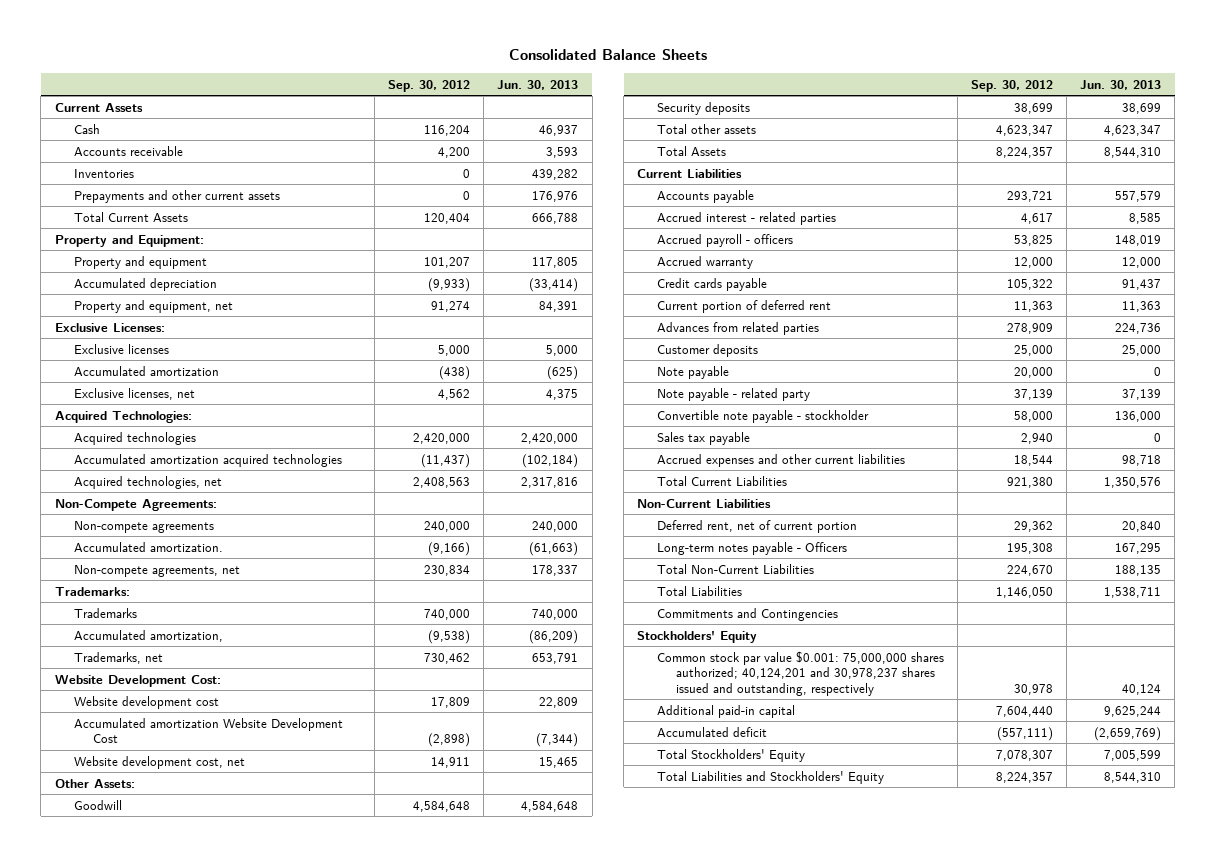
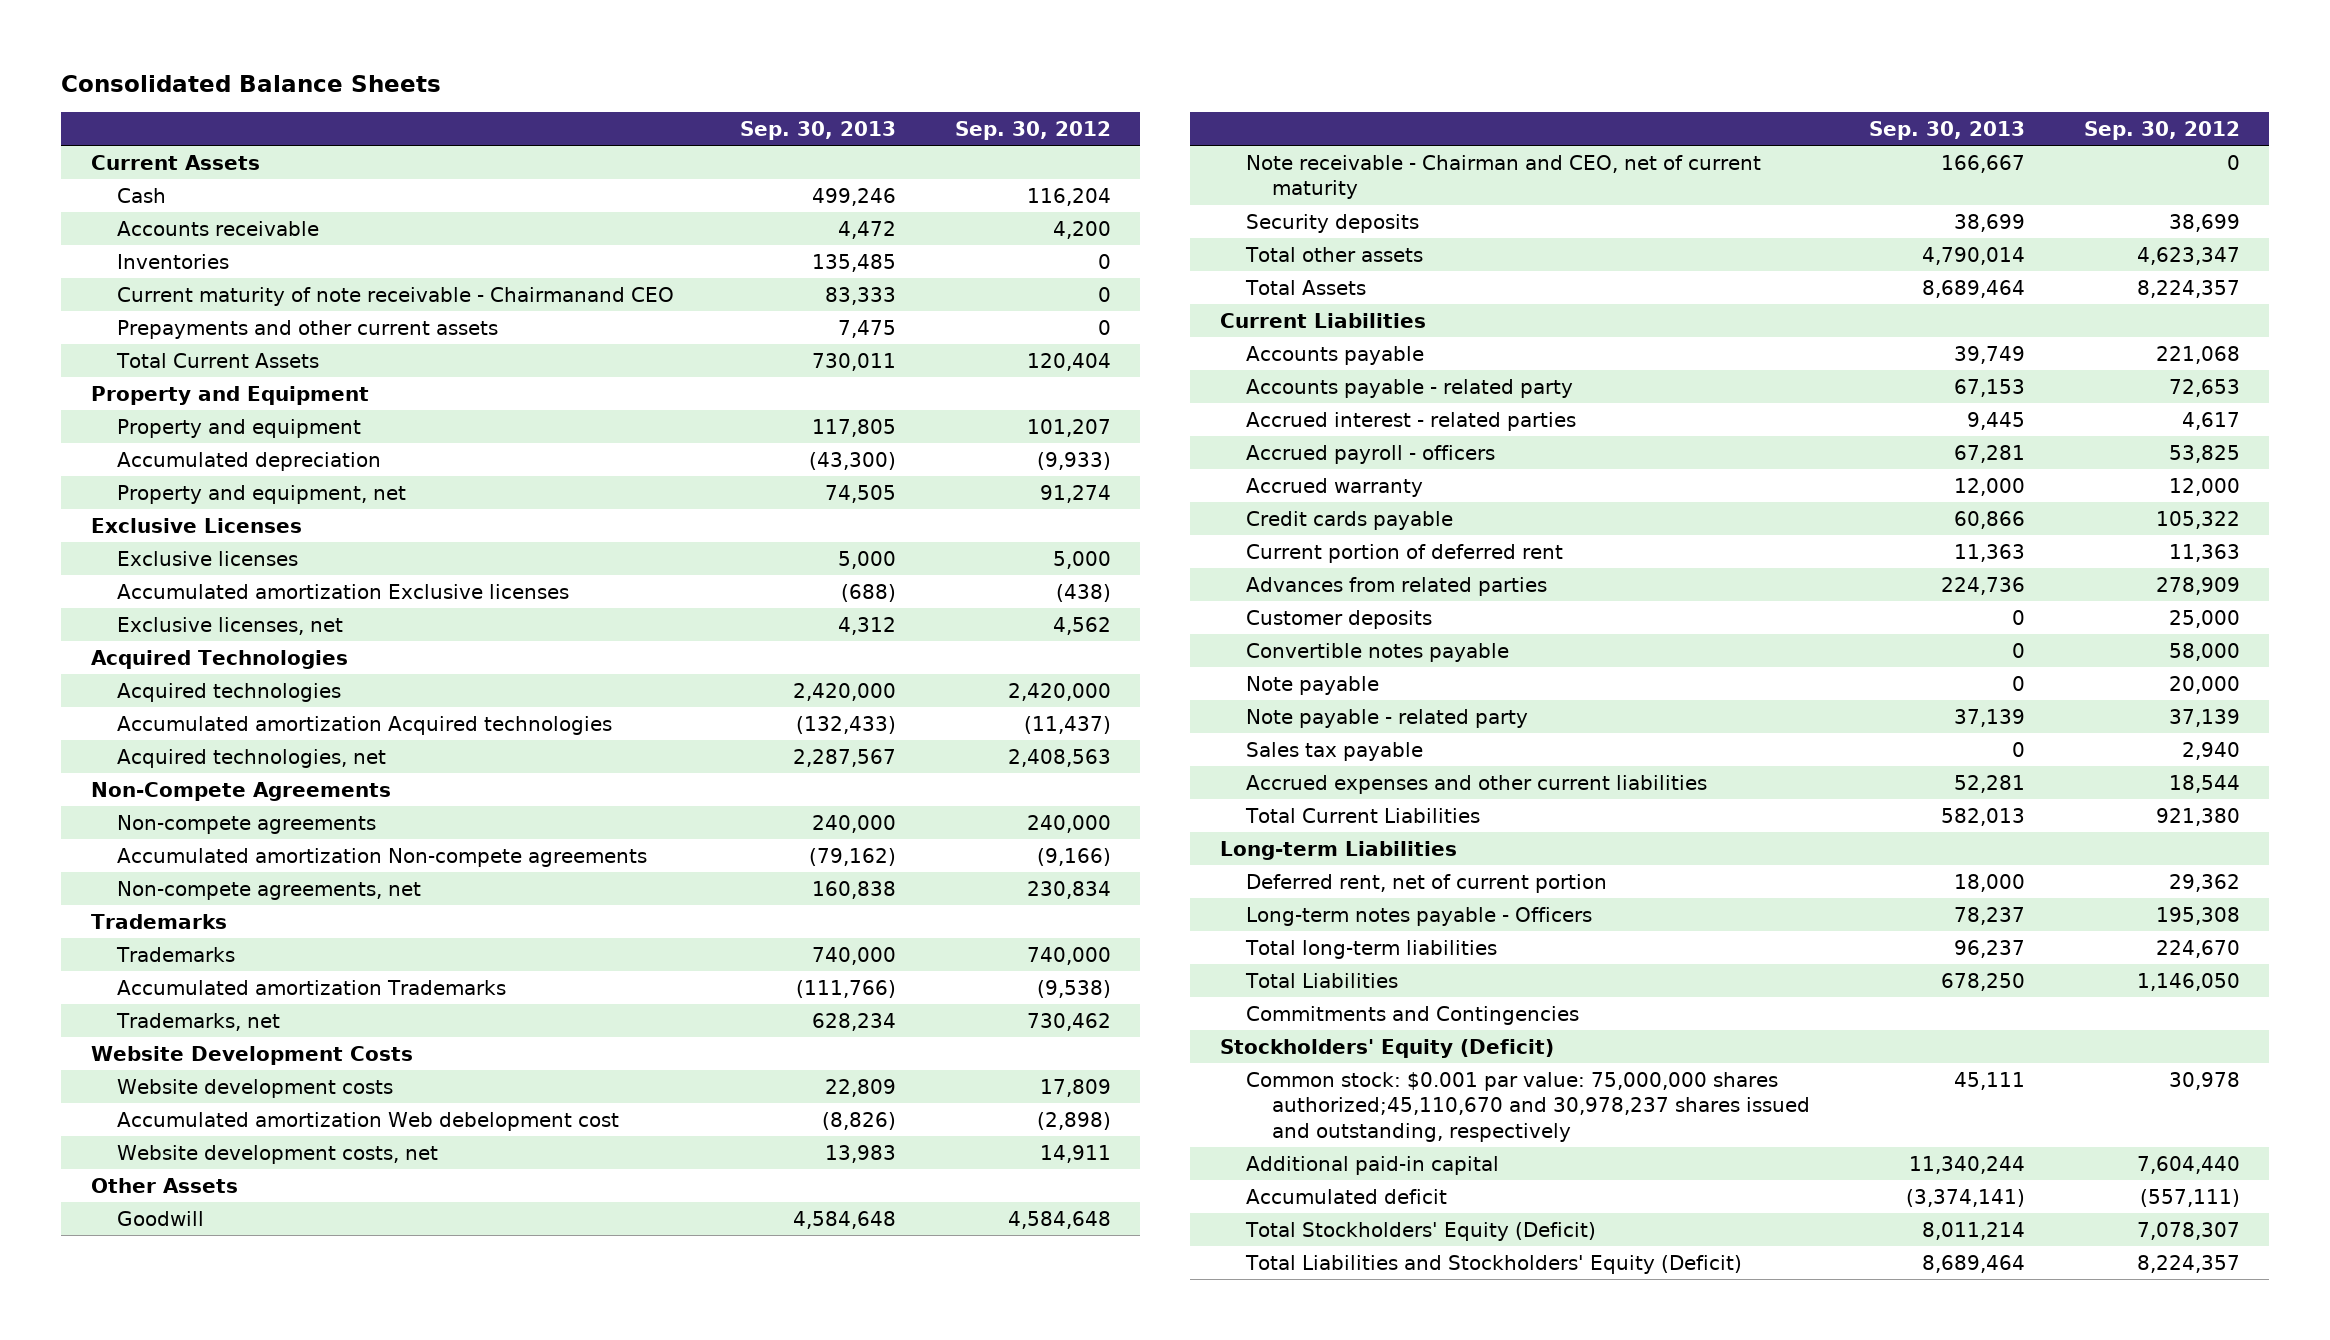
- | Sep. 30, 2012 | Jun. 30, 2013
+ | Sep. 30, 2013 | Sep. 30, 2012
+ Current maturity of note receivable - Chairmanand CEO | 83,333 | 0
- Property and Equipment:
+ Property and Equipment
- Exclusive Licenses:
+ Exclusive Licenses
- Accumulated amortization | (438) | (625)
+ Accumulated amortization Exclusive licenses | (688) | (438)
- Acquired Technologies:
+ Acquired Technologies
- Accumulated amortization acquired technologies | (11,437) | (102,184)
+ Accumulated amortization Acquired technologies | (132,433) | (11,437)
- Non-Compete Agreements:
+ Non-Compete Agreements
- Accumulated amortization. | (9,166) | (61,663)
+ Accumulated amortization Non-compete agreements | (79,162) | (9,166)
- Trademarks:
+ Trademarks
- Accumulated amortization, | (9,538) | (86,209)
+ Accumulated amortization Trademarks | (111,766) | (9,538)
- Website Development Cost:
- Website development cost | 17,809 | 22,809
- Accumulated amortization Website Development Cost | (2,898) | (7,344)
- Website development cost, net | 14,911 | 15,465
- Other Assets:
+ Website Development Costs
+ Website development costs | 22,809 | 17,809
+ Accumulated amortization Web debelopment cost | (8,826) | (2,898)
+ Website development costs, net | 13,983 | 14,911
+ Other Assets
+ Note receivable - Chairman and CEO, net of current maturity | 166,667 | 0
- Accounts payable | 293,721 | 557,579
+ Accounts payable | 39,749 | 221,068
+ Accounts payable - related party | 67,153 | 72,653
+ Convertible notes payable | 0 | 58,000
- Convertible note payable - stockholder | 58,000 | 136,000
- Non-Current Liabilities
+ Long-term Liabilities
- Total Non-Current Liabilities | 224,670 | 188,135
+ Total long-term liabilities | 96,237 | 224,670
- Stockholders' Equity
- Common stock par value $0.001: 75,000,000 shares authorized; 40,124,201 and 30,978,237 shares issued and outstanding, respectively | 30,978 | 40,124
+ Stockholders' Equity (Deficit)
+ Common stock: $0.001 par value: 75,000,000 shares authorized;45,110,670 and 30,978,237 shares issued and outstanding, respectively | 45,111 | 30,978
- Total Stockholders' Equity | 7,078,307 | 7,005,599
- Total Liabilities and Stockholders' Equity | 8,224,357 | 8,544,310
+ Total Stockholders' Equity (Deficit) | 8,011,214 | 7,078,307
+ Total Liabilities and Stockholders' Equity (Deficit) | 8,689,464 | 8,224,357

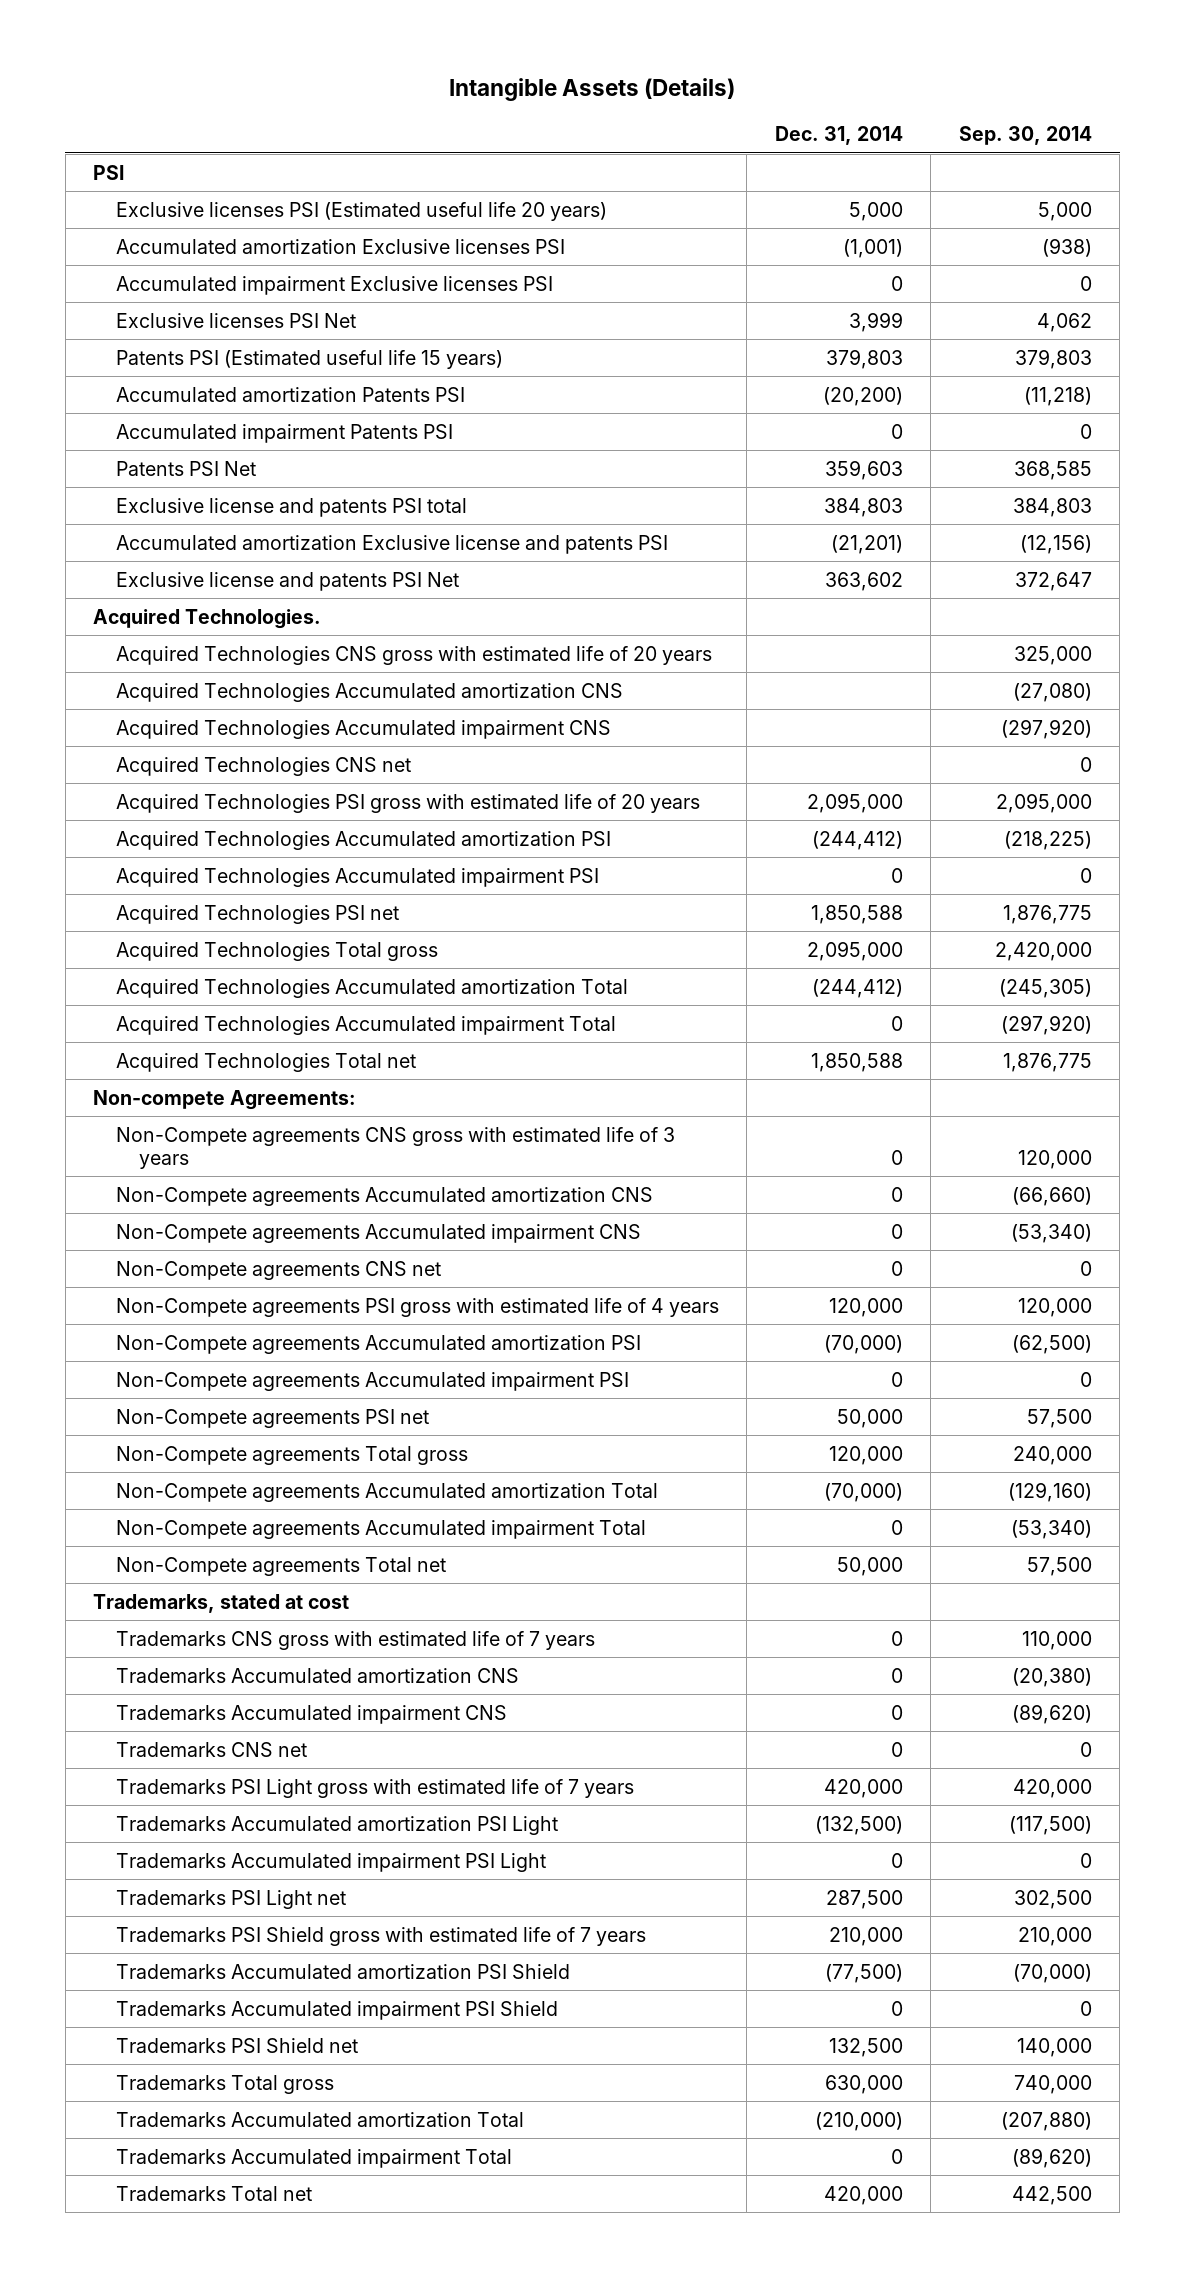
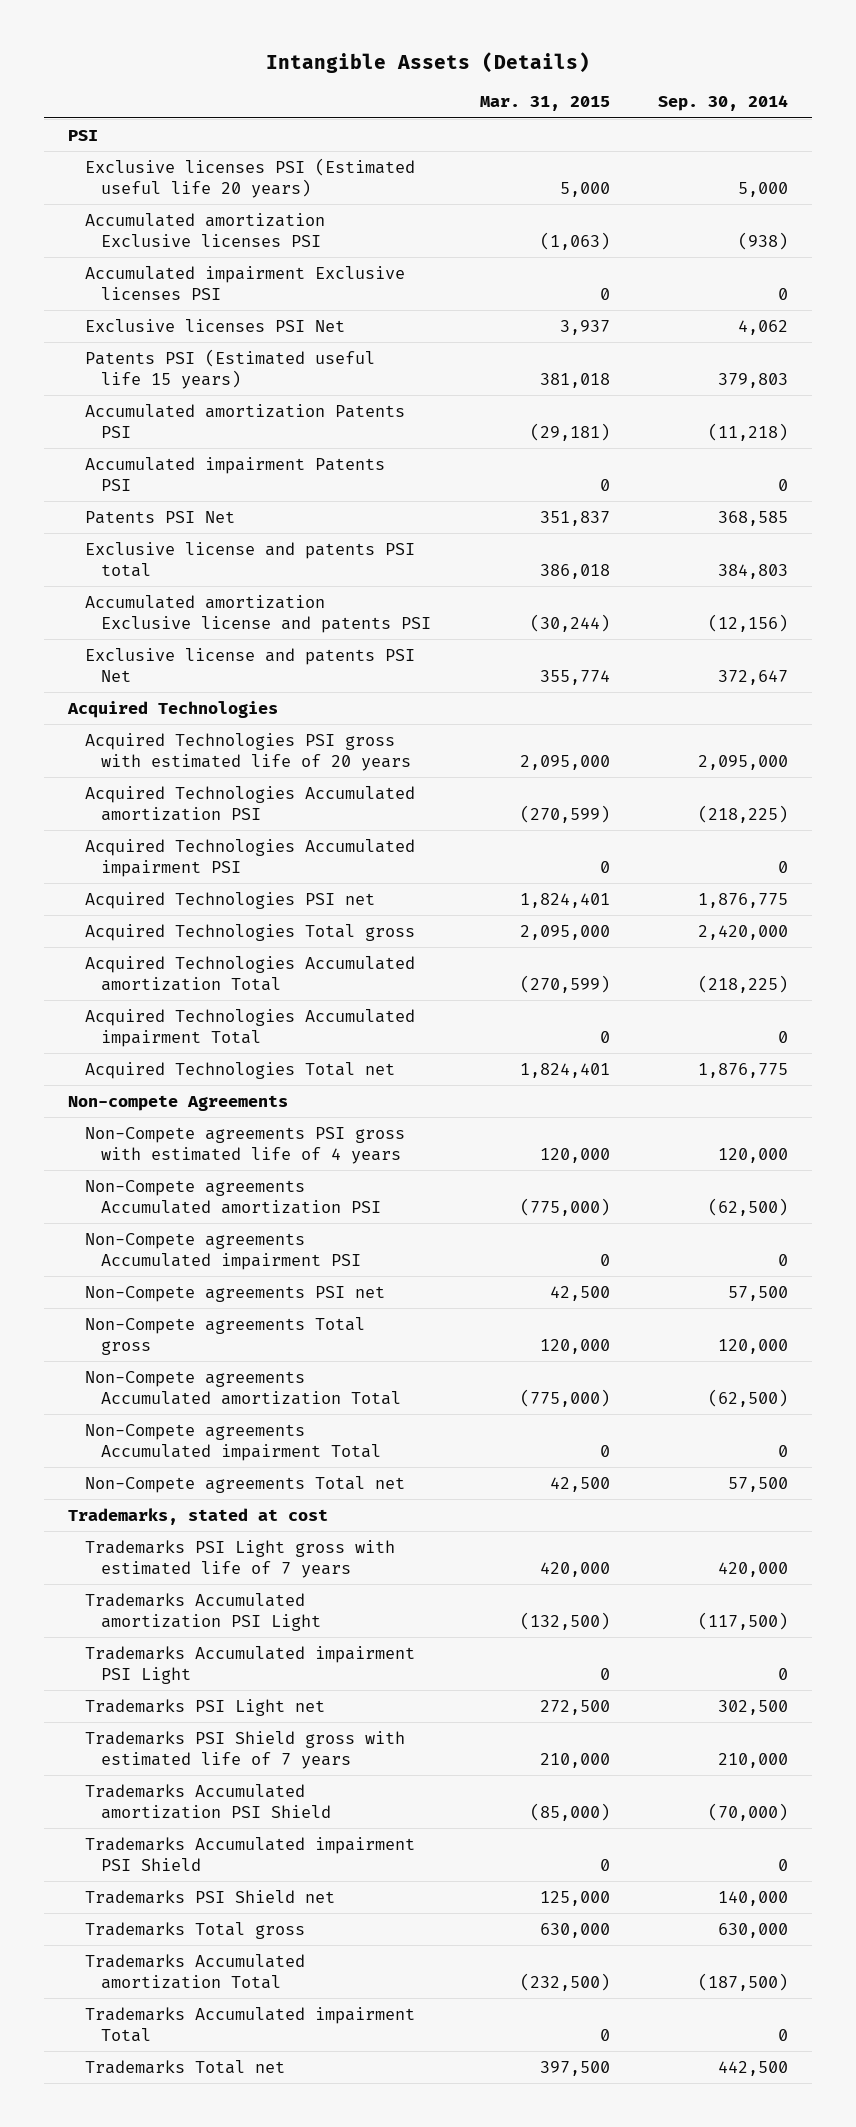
- | Dec. 31, 2014 | Sep. 30, 2014
+ | Mar. 31, 2015 | Sep. 30, 2014
- Acquired Technologies.
- Acquired Technologies CNS gross with estimated life of 20 years | | 325,000
- Acquired Technologies Accumulated amortization CNS | | (27,080)
- Acquired Technologies Accumulated impairment CNS | | (297,920)
- Acquired Technologies CNS net | | 0
+ Acquired Technologies
- Acquired Technologies Accumulated amortization Total | (244,412) | (245,305)
- Acquired Technologies Accumulated impairment Total | 0 | (297,920)
+ Acquired Technologies Accumulated amortization Total | (270,599) | (218,225)
+ Acquired Technologies Accumulated impairment Total | 0 | 0
- Non-compete Agreements:
- Non-Compete agreements CNS gross with estimated life of 3 years | 0 | 120,000
- Non-Compete agreements Accumulated amortization CNS | 0 | (66,660)
- Non-Compete agreements Accumulated impairment CNS | 0 | (53,340)
- Non-Compete agreements CNS net | 0 | 0
+ Non-compete Agreements
- Non-Compete agreements Total gross | 120,000 | 240,000
- Non-Compete agreements Accumulated amortization Total | (70,000) | (129,160)
- Non-Compete agreements Accumulated impairment Total | 0 | (53,340)
+ Non-Compete agreements Total gross | 120,000 | 120,000
+ Non-Compete agreements Accumulated amortization Total | (775,000) | (62,500)
+ Non-Compete agreements Accumulated impairment Total | 0 | 0
- Trademarks CNS gross with estimated life of 7 years | 0 | 110,000
- Trademarks Accumulated amortization CNS | 0 | (20,380)
- Trademarks Accumulated impairment CNS | 0 | (89,620)
- Trademarks CNS net | 0 | 0
- Trademarks Total gross | 630,000 | 740,000
- Trademarks Accumulated amortization Total | (210,000) | (207,880)
- Trademarks Accumulated impairment Total | 0 | (89,620)
+ Trademarks Total gross | 630,000 | 630,000
+ Trademarks Accumulated amortization Total | (232,500) | (187,500)
+ Trademarks Accumulated impairment Total | 0 | 0

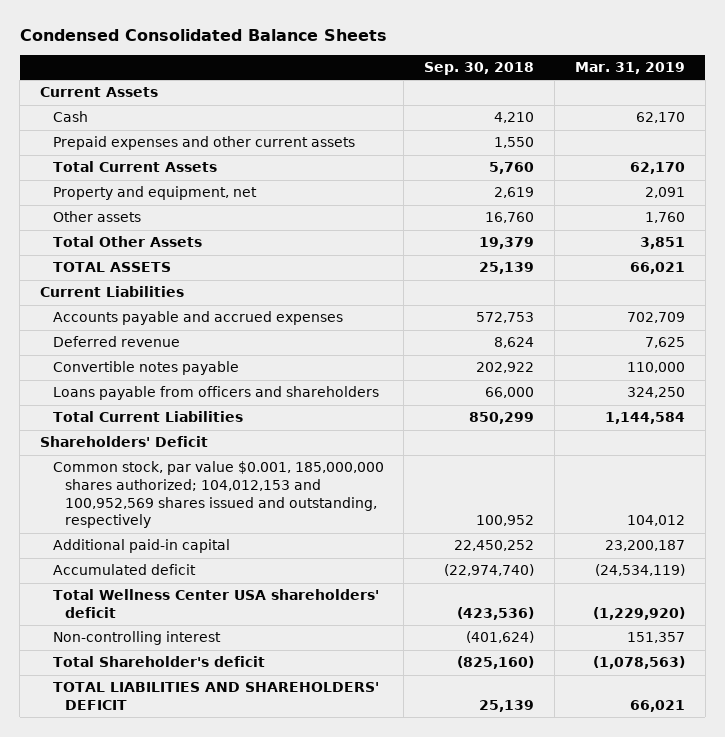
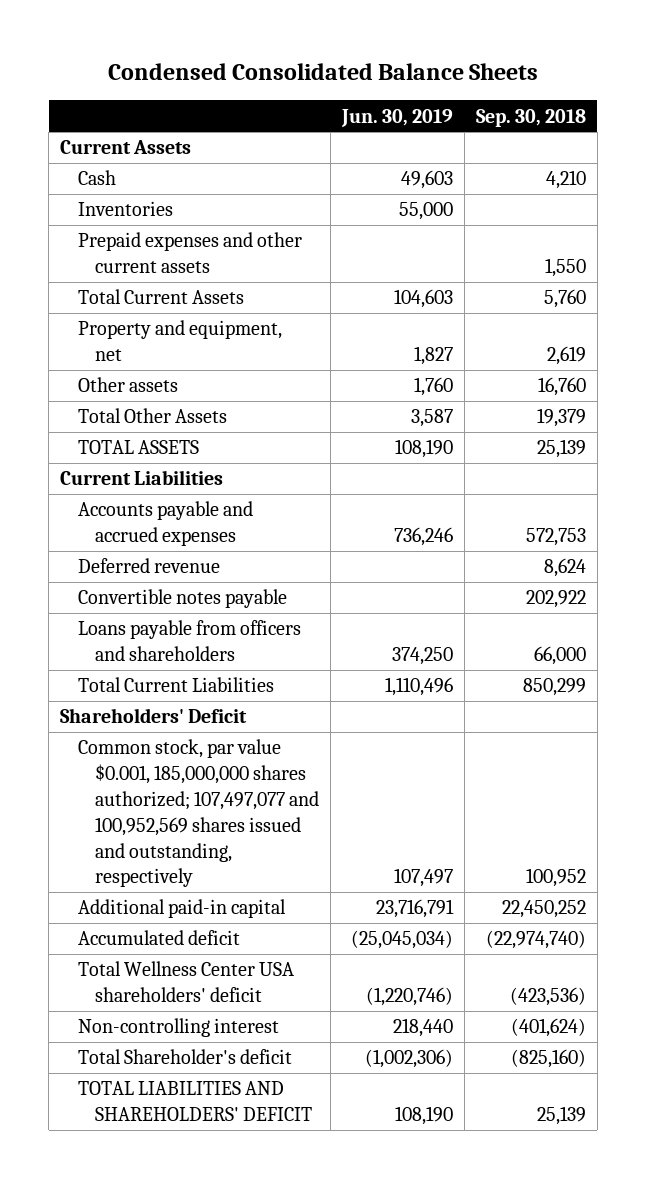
- | Sep. 30, 2018 | Mar. 31, 2019
+ | Jun. 30, 2019 | Sep. 30, 2018
+ Inventories | 55,000 |
- Common stock, par value $0.001, 185,000,000 shares authorized; 104,012,153 and 100,952,569 shares issued and outstanding, respectively | 100,952 | 104,012
+ Common stock, par value $0.001, 185,000,000 shares authorized; 107,497,077 and 100,952,569 shares issued and outstanding, respectively | 107,497 | 100,952

